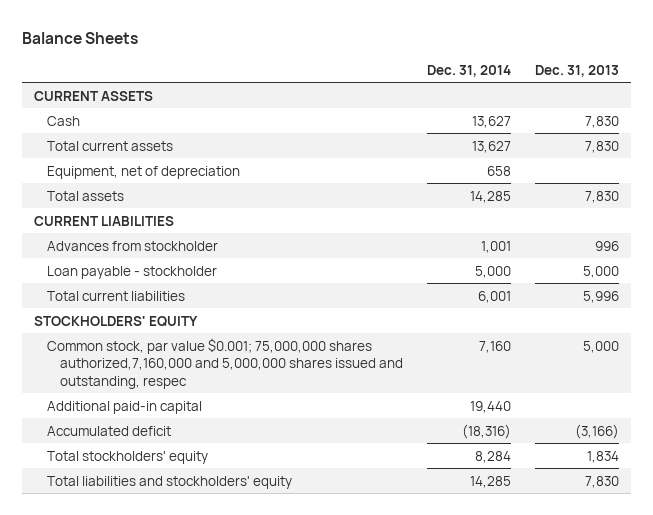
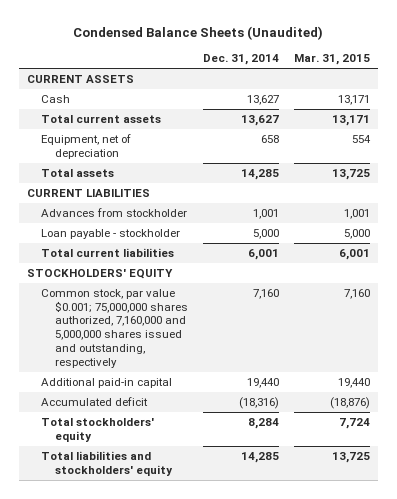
- Balance Sheets
+ Condensed Balance Sheets (Unaudited)
- | Dec. 31, 2014 | Dec. 31, 2013
+ | Dec. 31, 2014 | Mar. 31, 2015
- Common stock, par value $0.001; 75,000,000 shares authorized,7,160,000 and 5,000,000 shares issued and outstanding, respec | 7,160 | 5,000
+ Common stock, par value $0.001; 75,000,000 shares authorized, 7,160,000 and 5,000,000 shares issued and outstanding, respectively | 7,160 | 7,160

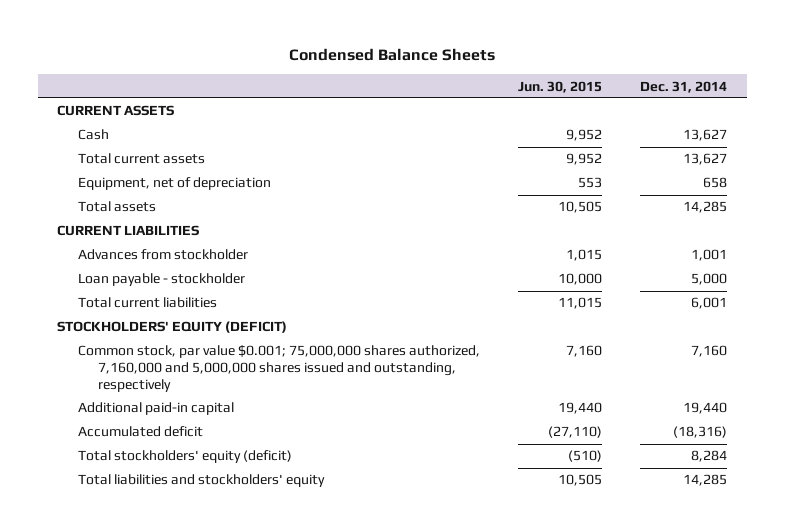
- Condensed Balance Sheets (Unaudited)
+ Condensed Balance Sheets
- | Dec. 31, 2014 | Mar. 31, 2015
+ | Jun. 30, 2015 | Dec. 31, 2014
- STOCKHOLDERS' EQUITY
+ STOCKHOLDERS' EQUITY (DEFICIT)
- Total stockholders' equity | 8,284 | 7,724
+ Total stockholders' equity (deficit) | (510) | 8,284

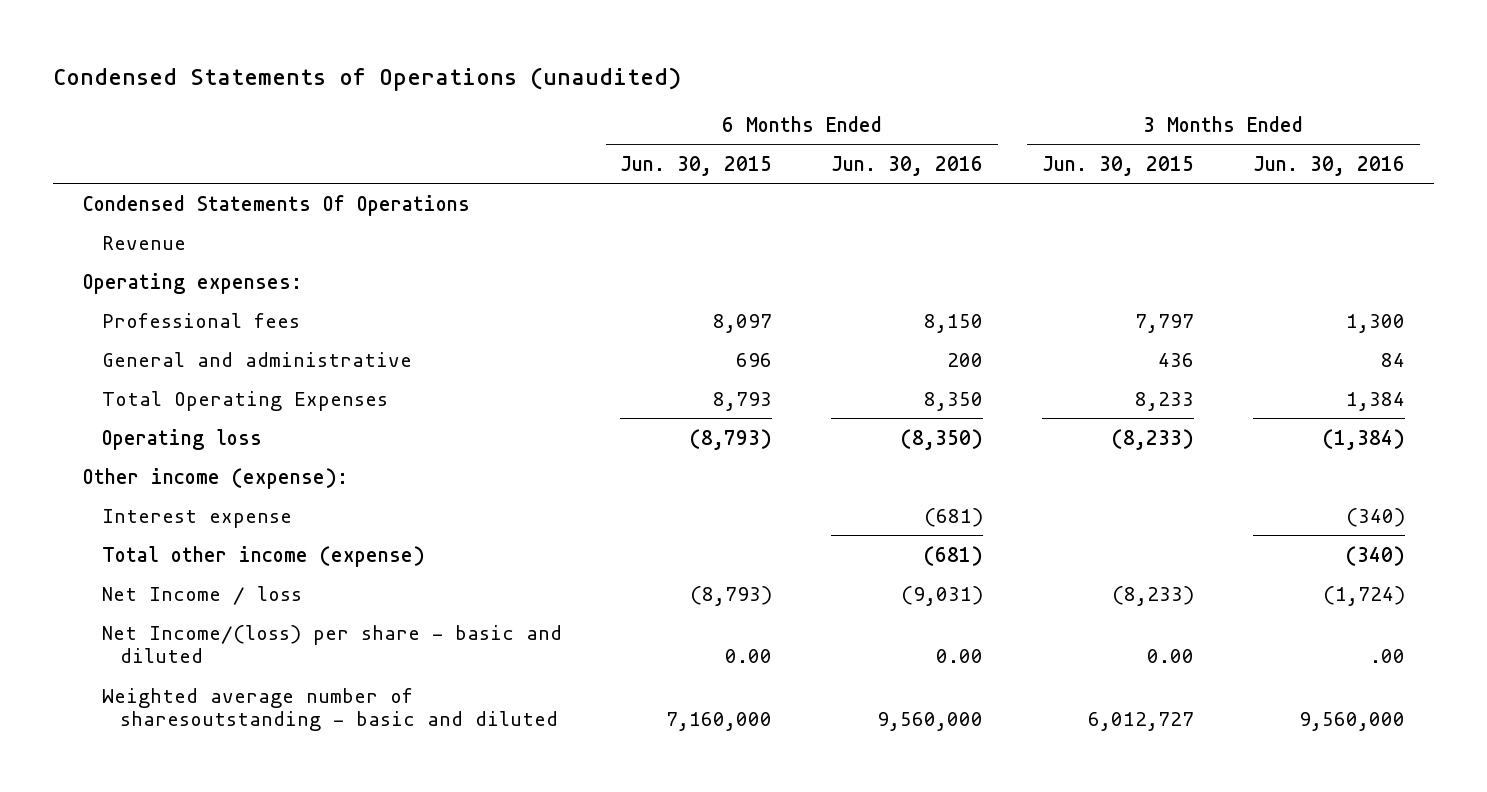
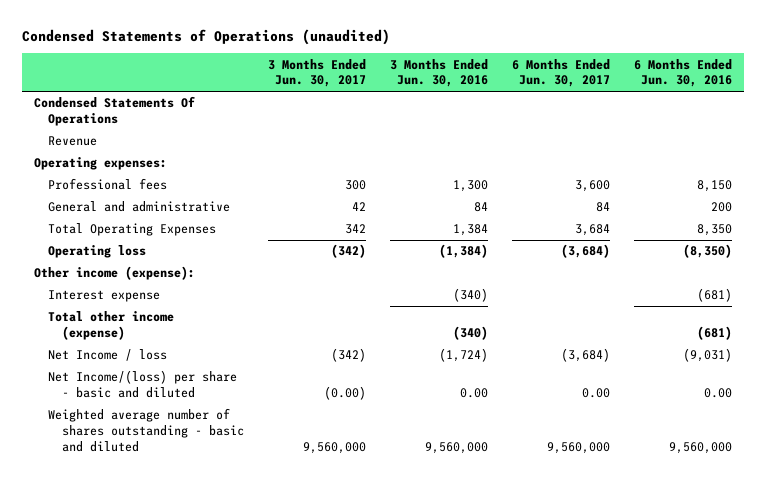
- | 6 Months Ended Jun. 30, 2015 | 6 Months Ended Jun. 30, 2016 | 3 Months Ended Jun. 30, 2015 | 3 Months Ended Jun. 30, 2016
+ | 3 Months Ended Jun. 30, 2017 | 3 Months Ended Jun. 30, 2016 | 6 Months Ended Jun. 30, 2017 | 6 Months Ended Jun. 30, 2016
- Net Income/(loss) per share - basic and diluted | 0.00 | 0.00 | 0.00 | .00
- Weighted average number of sharesoutstanding - basic and diluted | 7,160,000 | 9,560,000 | 6,012,727 | 9,560,000
+ Net Income/(loss) per share - basic and diluted | (0.00) | 0.00 | 0.00 | 0.00
+ Weighted average number of shares outstanding - basic and diluted | 9,560,000 | 9,560,000 | 9,560,000 | 9,560,000

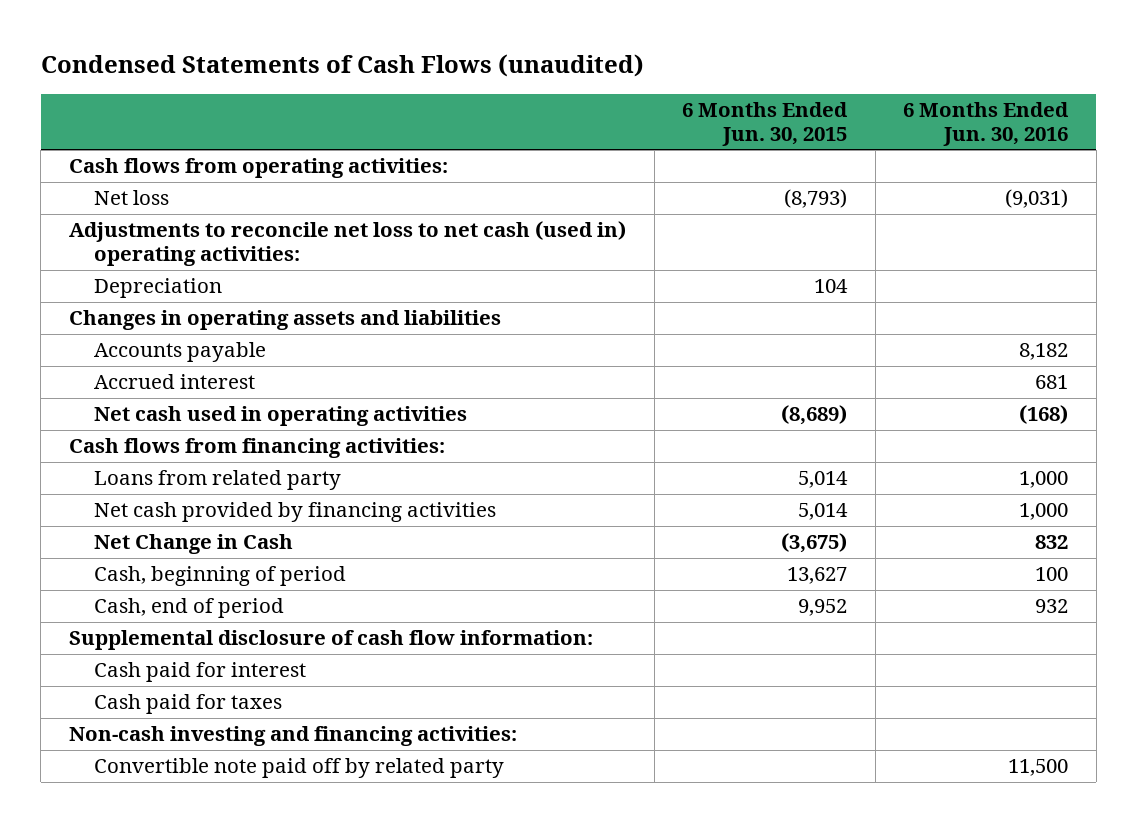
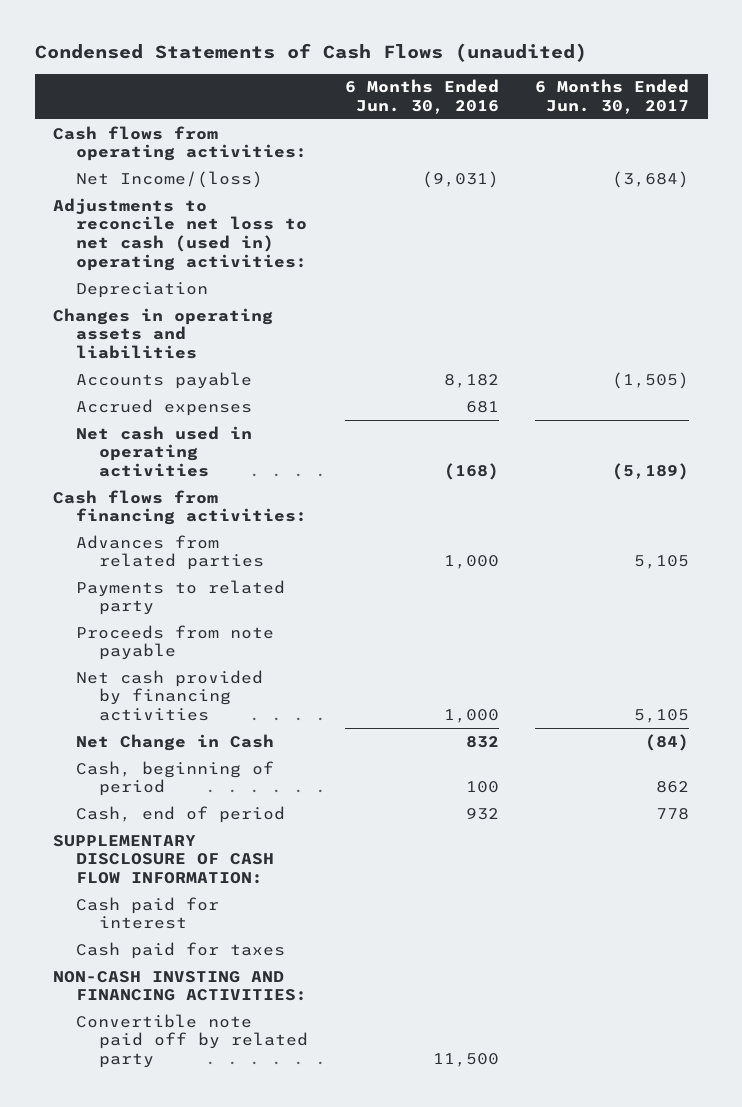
- | 6 Months Ended Jun. 30, 2015 | 6 Months Ended Jun. 30, 2016
+ | 6 Months Ended Jun. 30, 2016 | 6 Months Ended Jun. 30, 2017
- Net loss | (8,793) | (9,031)
+ Net Income/(loss) | (9,031) | (3,684)
- Accrued interest | | 681
+ Accrued expenses | 681 |
- Loans from related party | 5,014 | 1,000
+ Advances from related parties | 1,000 | 5,105
+ Payments to related party
+ Proceeds from note payable
- Supplemental disclosure of cash flow information:
+ SUPPLEMENTARY DISCLOSURE OF CASH FLOW INFORMATION:
- Non-cash investing and financing activities:
+ NON-CASH INVSTING AND FINANCING ACTIVITIES:

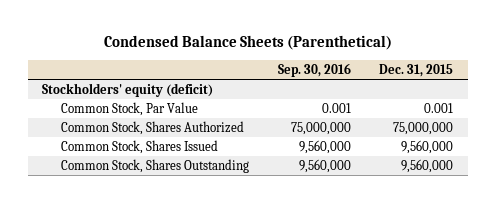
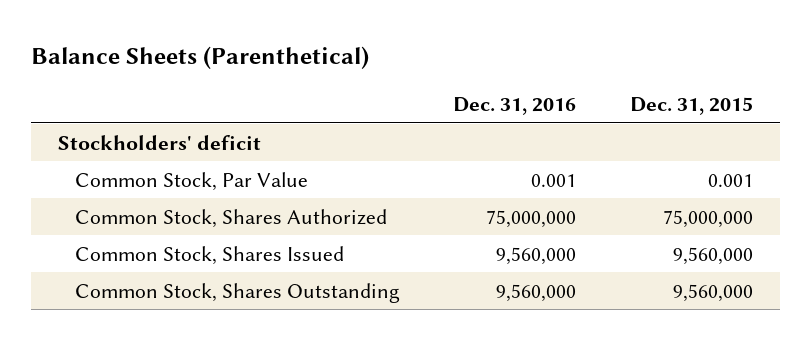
- Condensed Balance Sheets (Parenthetical)
+ Balance Sheets (Parenthetical)
- | Sep. 30, 2016 | Dec. 31, 2015
+ | Dec. 31, 2016 | Dec. 31, 2015
- Stockholders' equity (deficit)
+ Stockholders' deficit

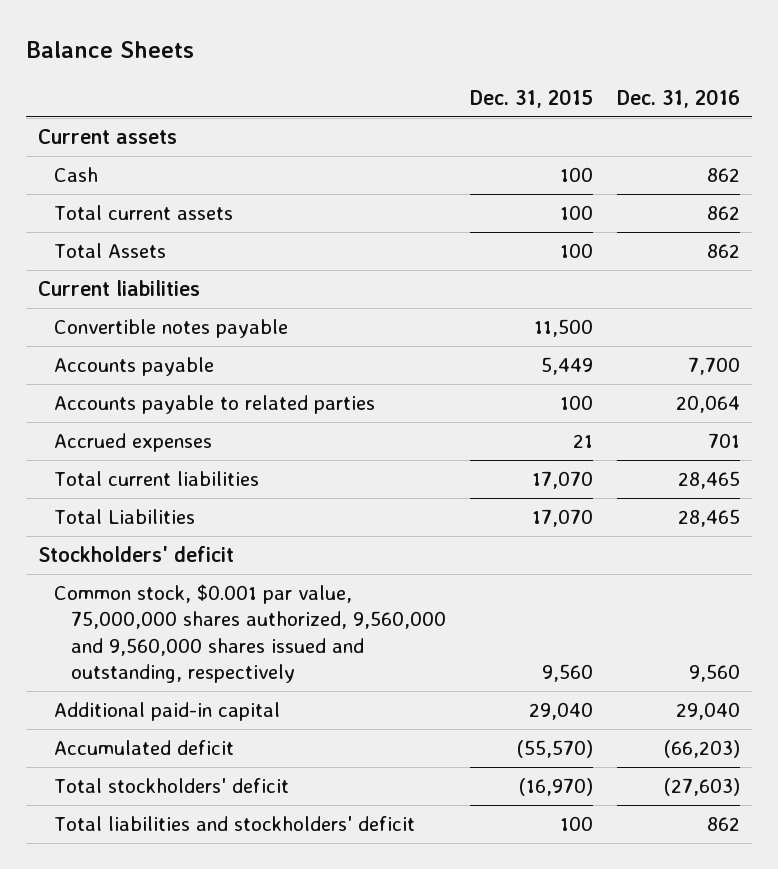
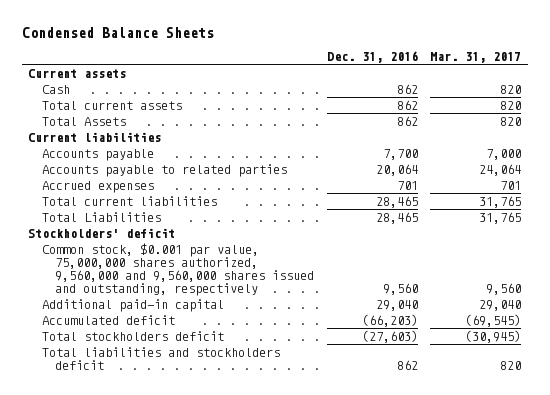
- Balance Sheets
+ Condensed Balance Sheets
- | Dec. 31, 2015 | Dec. 31, 2016
+ | Dec. 31, 2016 | Mar. 31, 2017
- Convertible notes payable | 11,500 |
- Total stockholders' deficit | (16,970) | (27,603)
- Total liabilities and stockholders' deficit | 100 | 862
+ Total stockholders deficit | (27,603) | (30,945)
+ Total liabilities and stockholders deficit | 862 | 820

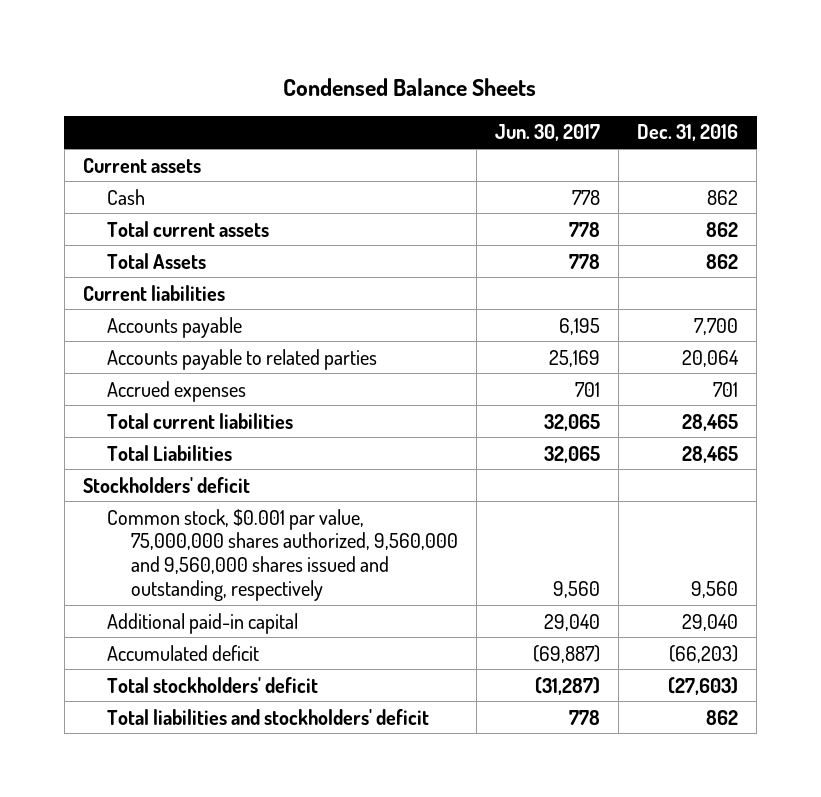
- | Dec. 31, 2016 | Mar. 31, 2017
+ | Jun. 30, 2017 | Dec. 31, 2016
- Total stockholders deficit | (27,603) | (30,945)
- Total liabilities and stockholders deficit | 862 | 820
+ Total stockholders' deficit | (31,287) | (27,603)
+ Total liabilities and stockholders' deficit | 778 | 862

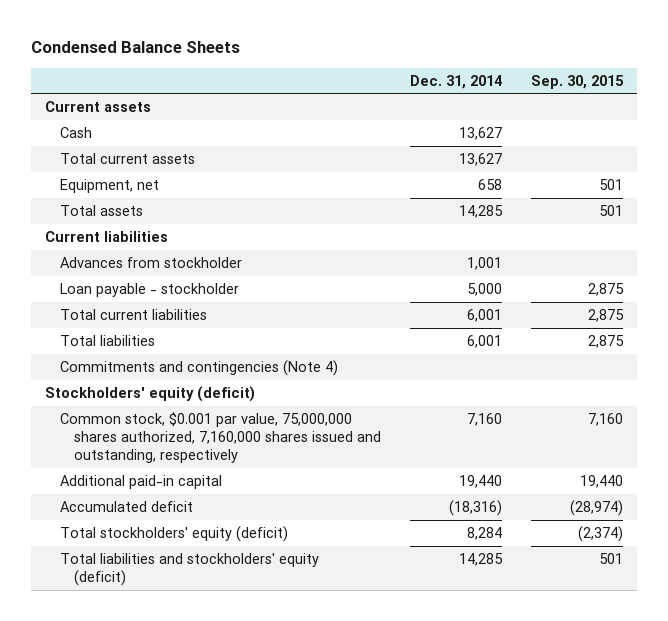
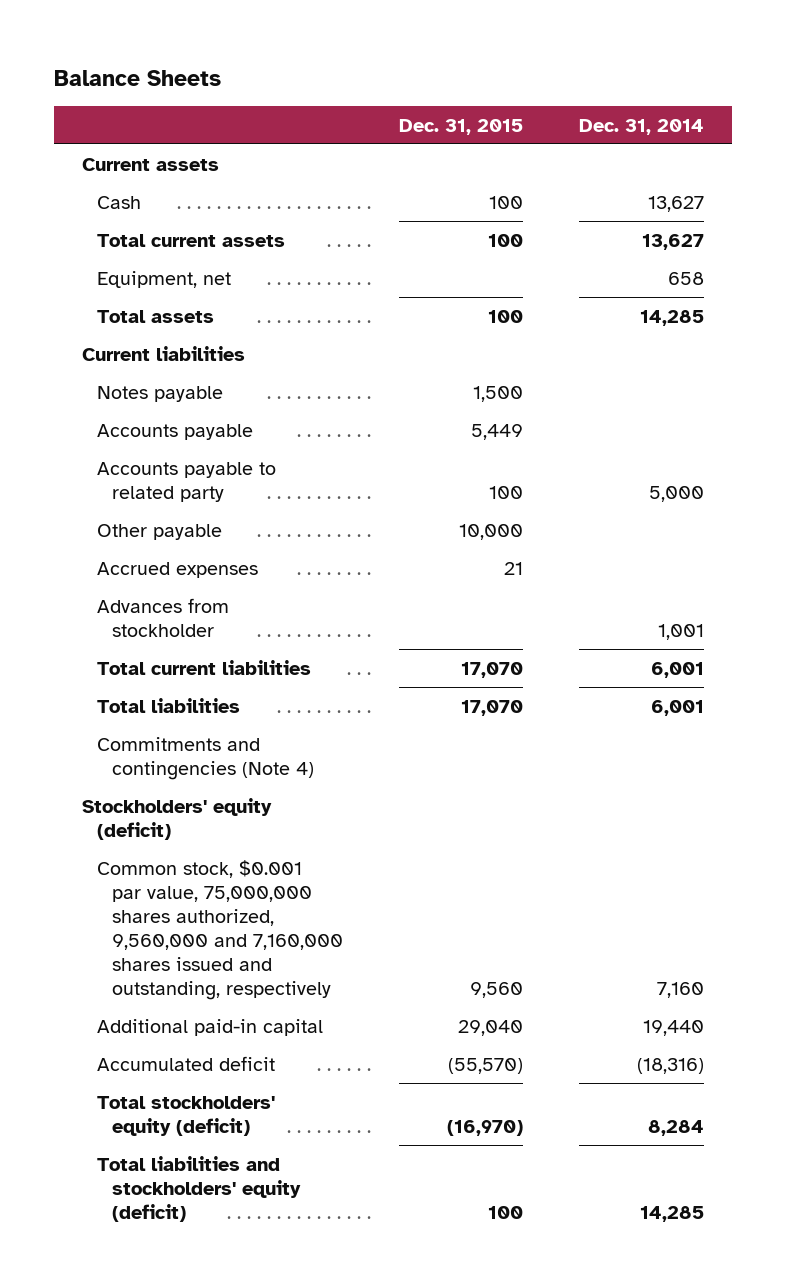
- Condensed Balance Sheets
+ Balance Sheets
- | Dec. 31, 2014 | Sep. 30, 2015
+ | Dec. 31, 2015 | Dec. 31, 2014
+ Notes payable | 1,500 |
+ Accounts payable | 5,449 |
+ Accounts payable to related party | 100 | 5,000
+ Other payable | 10,000 |
+ Accrued expenses | 21 |
- Loan payable - stockholder | 5,000 | 2,875
- Common stock, $0.001 par value, 75,000,000 shares authorized, 7,160,000 shares issued and outstanding, respectively | 7,160 | 7,160
+ Common stock, $0.001 par value, 75,000,000 shares authorized, 9,560,000 and 7,160,000 shares issued and outstanding, respectively | 9,560 | 7,160

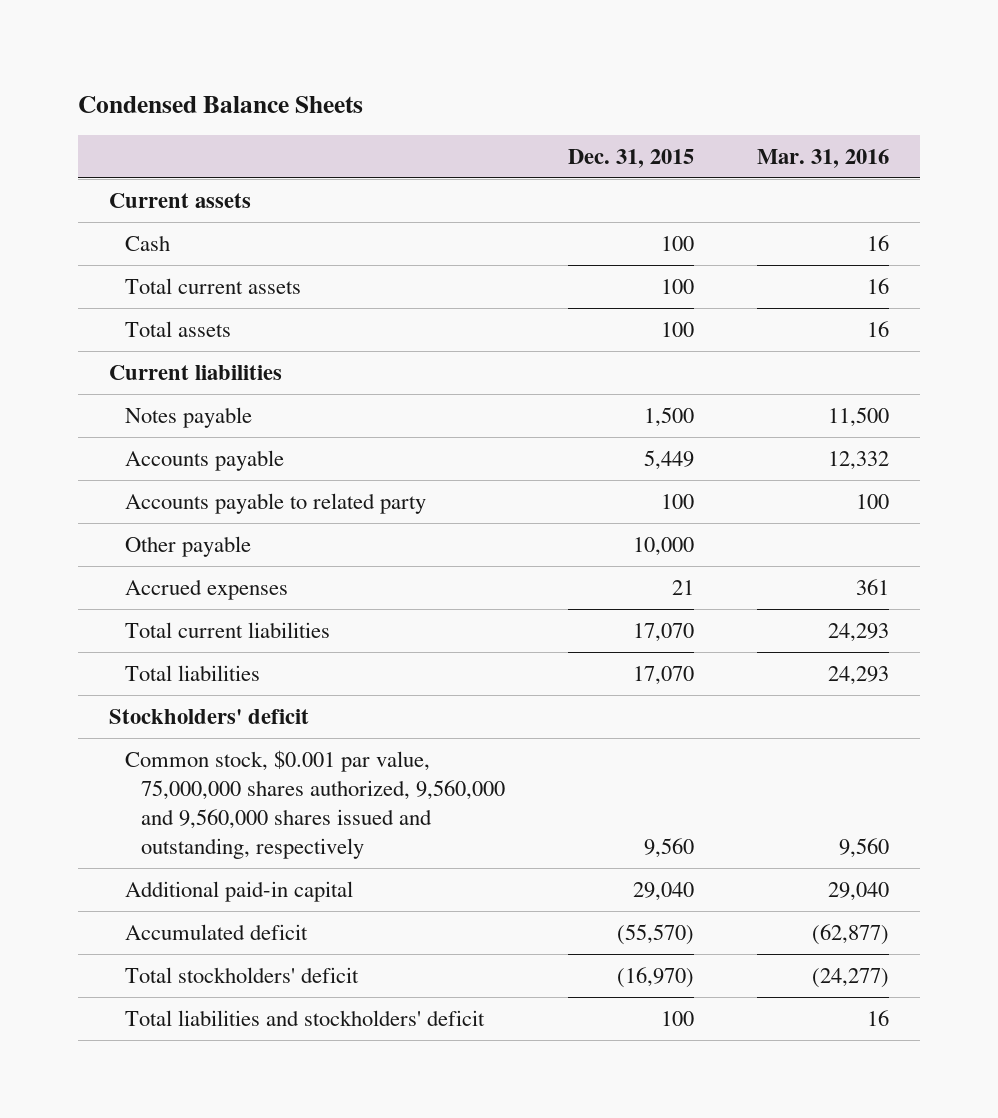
- Balance Sheets
+ Condensed Balance Sheets
- | Dec. 31, 2015 | Dec. 31, 2014
+ | Dec. 31, 2015 | Mar. 31, 2016
- Equipment, net | | 658
- Advances from stockholder | | 1,001
- Commitments and contingencies (Note 4)
- Stockholders' equity (deficit)
- Common stock, $0.001 par value, 75,000,000 shares authorized, 9,560,000 and 7,160,000 shares issued and outstanding, respectively | 9,560 | 7,160
+ Stockholders' deficit
+ Common stock, $0.001 par value, 75,000,000 shares authorized, 9,560,000 and 9,560,000 shares issued and outstanding, respectively | 9,560 | 9,560
- Total stockholders' equity (deficit) | (16,970) | 8,284
- Total liabilities and stockholders' equity (deficit) | 100 | 14,285
+ Total stockholders' deficit | (16,970) | (24,277)
+ Total liabilities and stockholders' deficit | 100 | 16

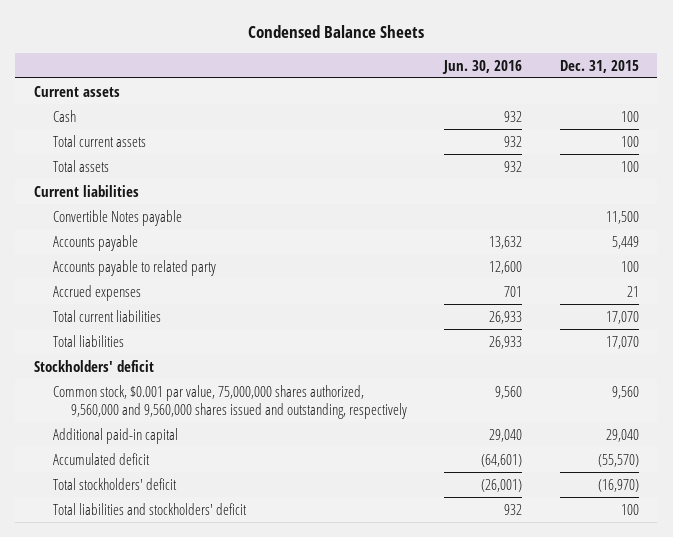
- | Dec. 31, 2015 | Mar. 31, 2016
+ | Jun. 30, 2016 | Dec. 31, 2015
- Notes payable | 1,500 | 11,500
+ Convertible Notes payable | | 11,500
- Other payable | 10,000 |

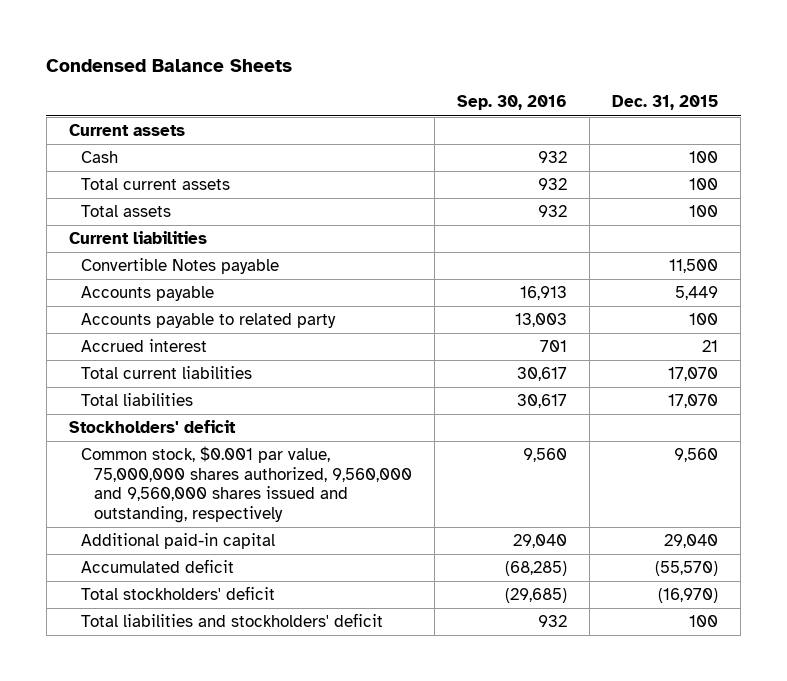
- | Jun. 30, 2016 | Dec. 31, 2015
+ | Sep. 30, 2016 | Dec. 31, 2015
- Accrued expenses | 701 | 21
+ Accrued interest | 701 | 21

